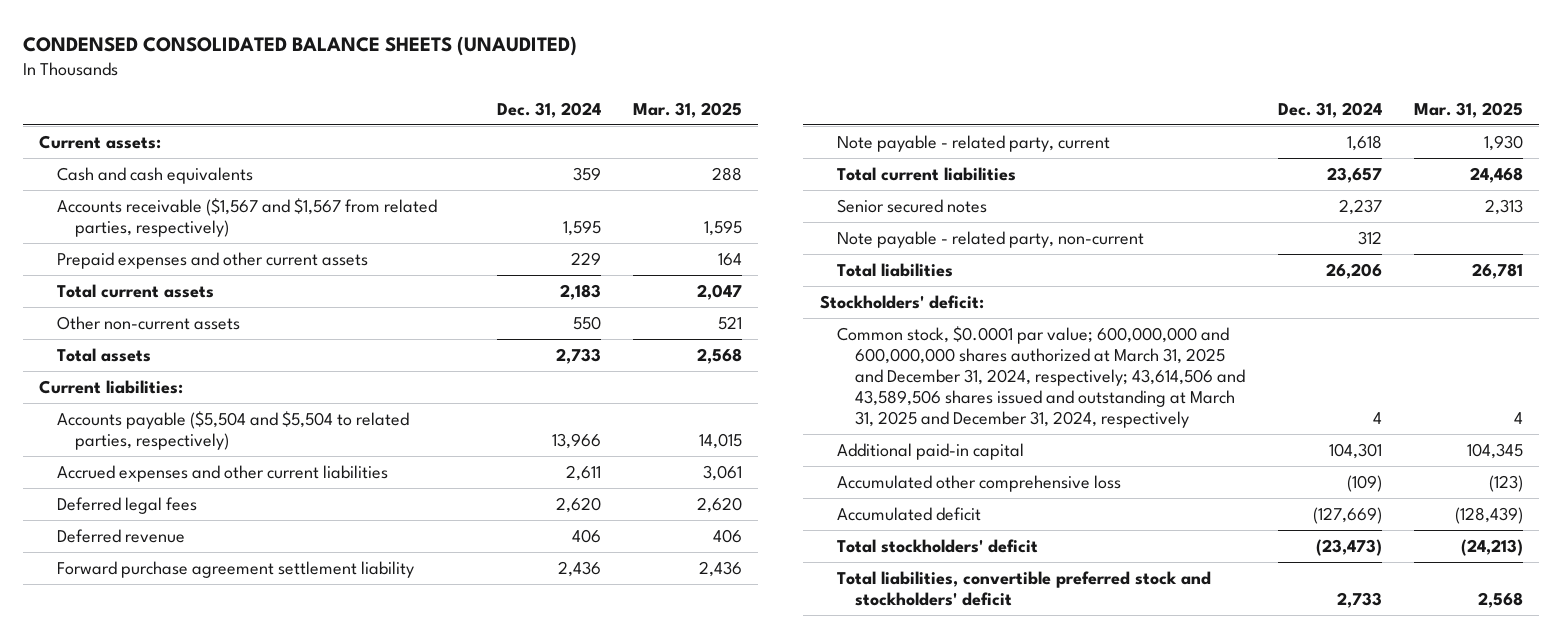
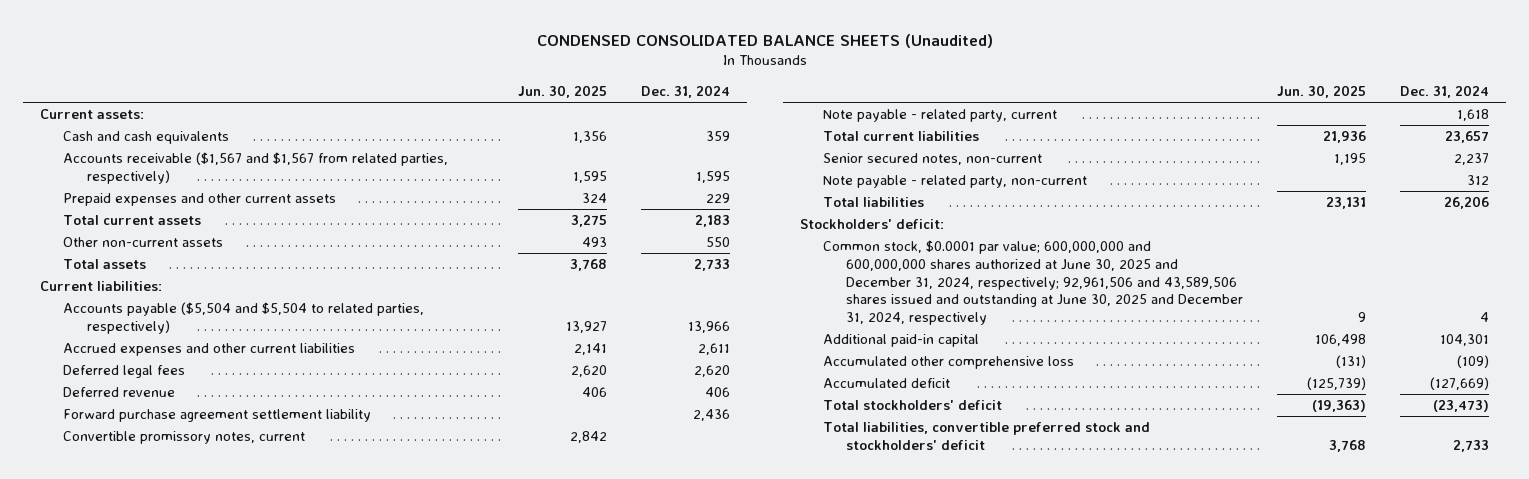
- CONDENSED CONSOLIDATED BALANCE SHEETS (UNAUDITED)
+ CONDENSED CONSOLIDATED BALANCE SHEETS (Unaudited)
- | Dec. 31, 2024 | Mar. 31, 2025
+ | Jun. 30, 2025 | Dec. 31, 2024
+ Convertible promissory notes, current | 2,842 |
- Senior secured notes | 2,237 | 2,313
+ Senior secured notes, non-current | 1,195 | 2,237
- Common stock, $0.0001 par value; 600,000,000 and 600,000,000 shares authorized at March 31, 2025 and December 31, 2024, respectively; 43,614,506 and 43,589,506 shares issued and outstanding at March 31, 2025 and December 31, 2024, respectively | 4 | 4
+ Common stock, $0.0001 par value; 600,000,000 and 600,000,000 shares authorized at June 30, 2025 and December 31, 2024, respectively; 92,961,506 and 43,589,506 shares issued and outstanding at June 30, 2025 and December 31, 2024, respectively | 9 | 4

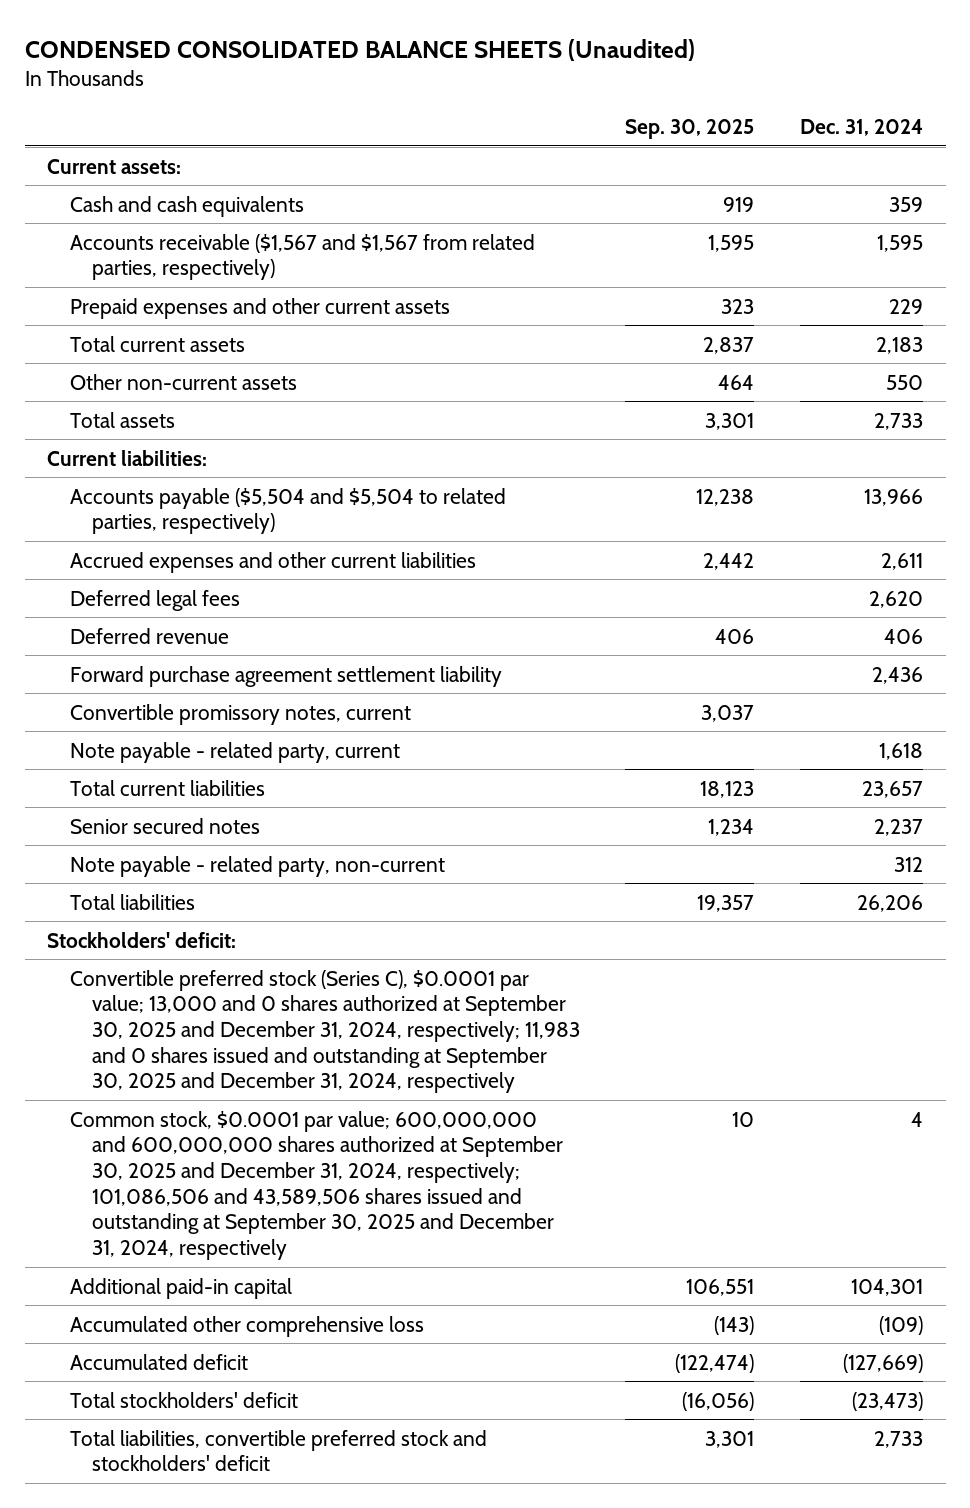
- | Jun. 30, 2025 | Dec. 31, 2024
+ | Sep. 30, 2025 | Dec. 31, 2024
- Senior secured notes, non-current | 1,195 | 2,237
+ Senior secured notes | 1,234 | 2,237
- Common stock, $0.0001 par value; 600,000,000 and 600,000,000 shares authorized at June 30, 2025 and December 31, 2024, respectively; 92,961,506 and 43,589,506 shares issued and outstanding at June 30, 2025 and December 31, 2024, respectively | 9 | 4
+ Convertible preferred stock (Series C), $0.0001 par value; 13,000 and 0 shares authorized at September 30, 2025 and December 31, 2024, respectively; 11,983 and 0 shares issued and outstanding at September 30, 2025 and December 31, 2024, respectively
+ Common stock, $0.0001 par value; 600,000,000 and 600,000,000 shares authorized at September 30, 2025 and December 31, 2024, respectively; 101,086,506 and 43,589,506 shares issued and outstanding at September 30, 2025 and December 31, 2024, respectively | 10 | 4

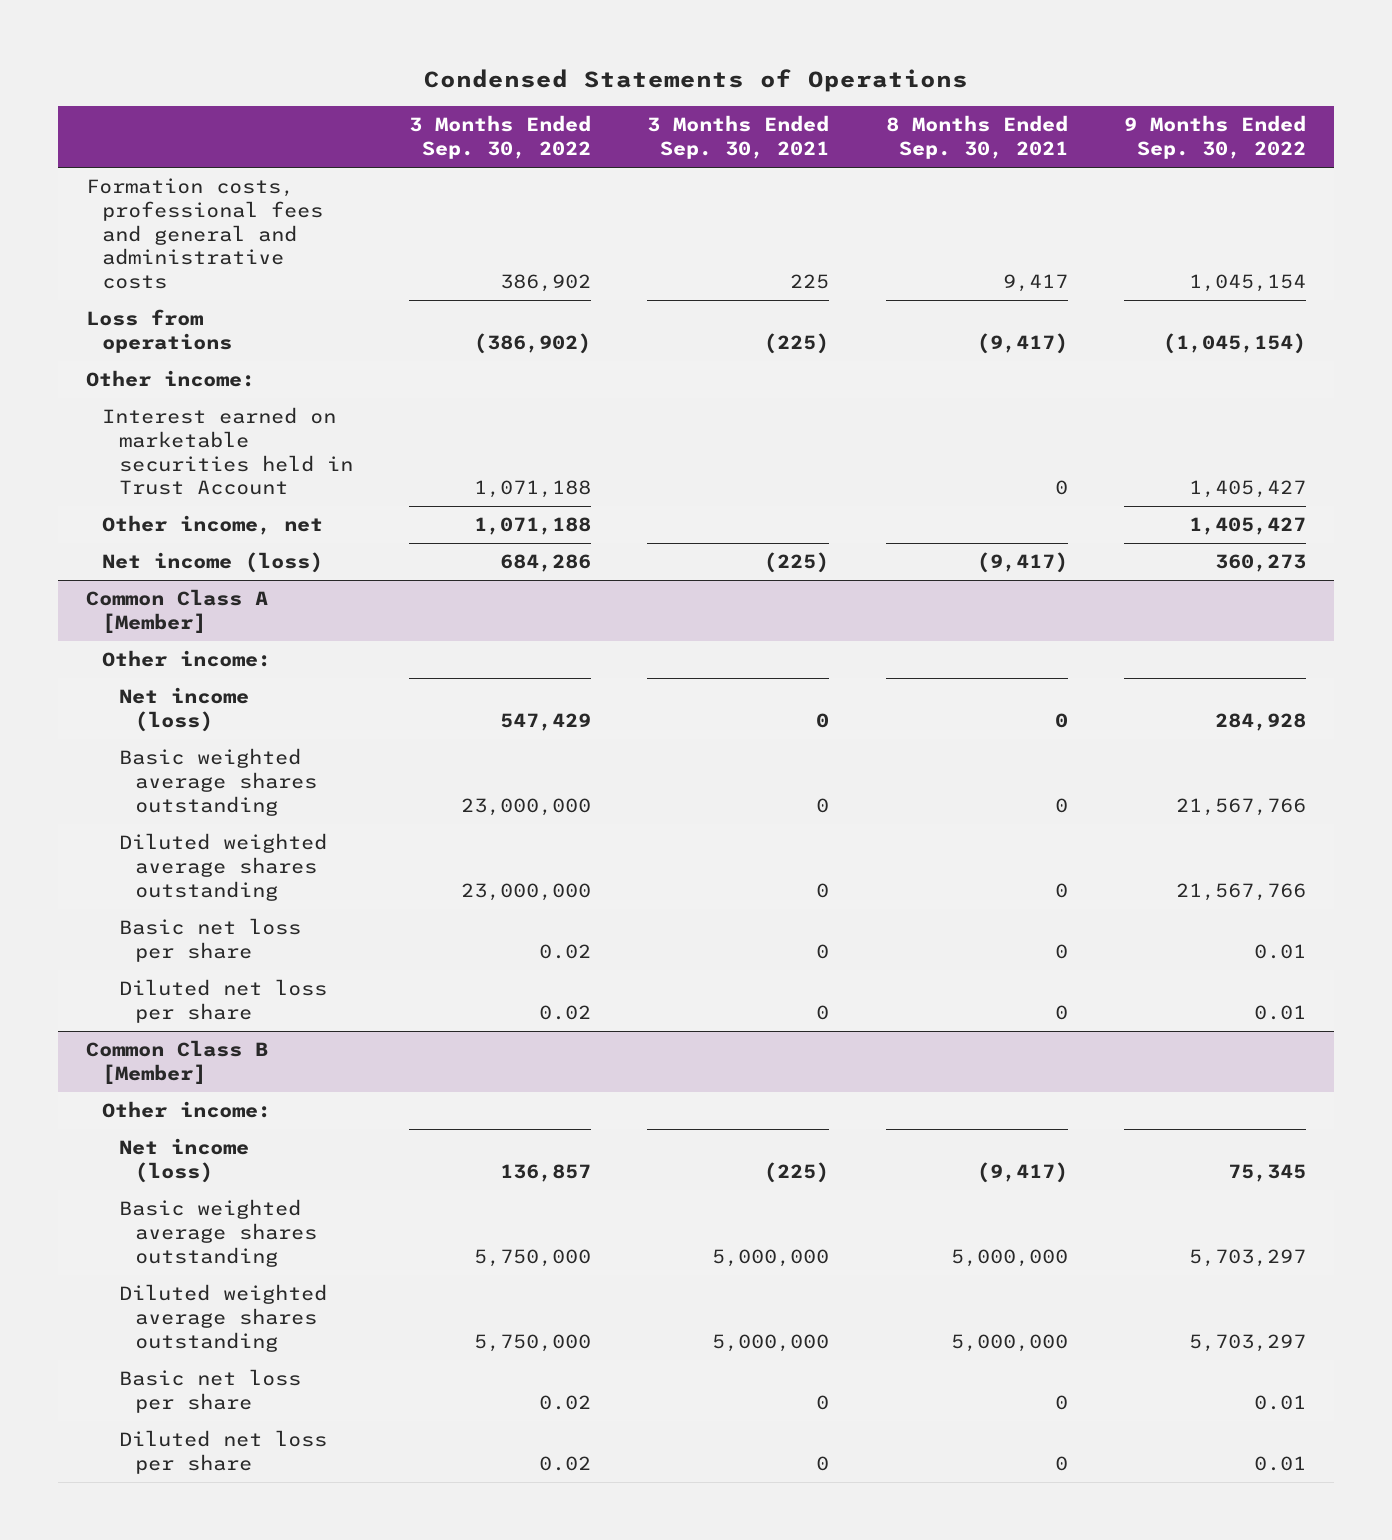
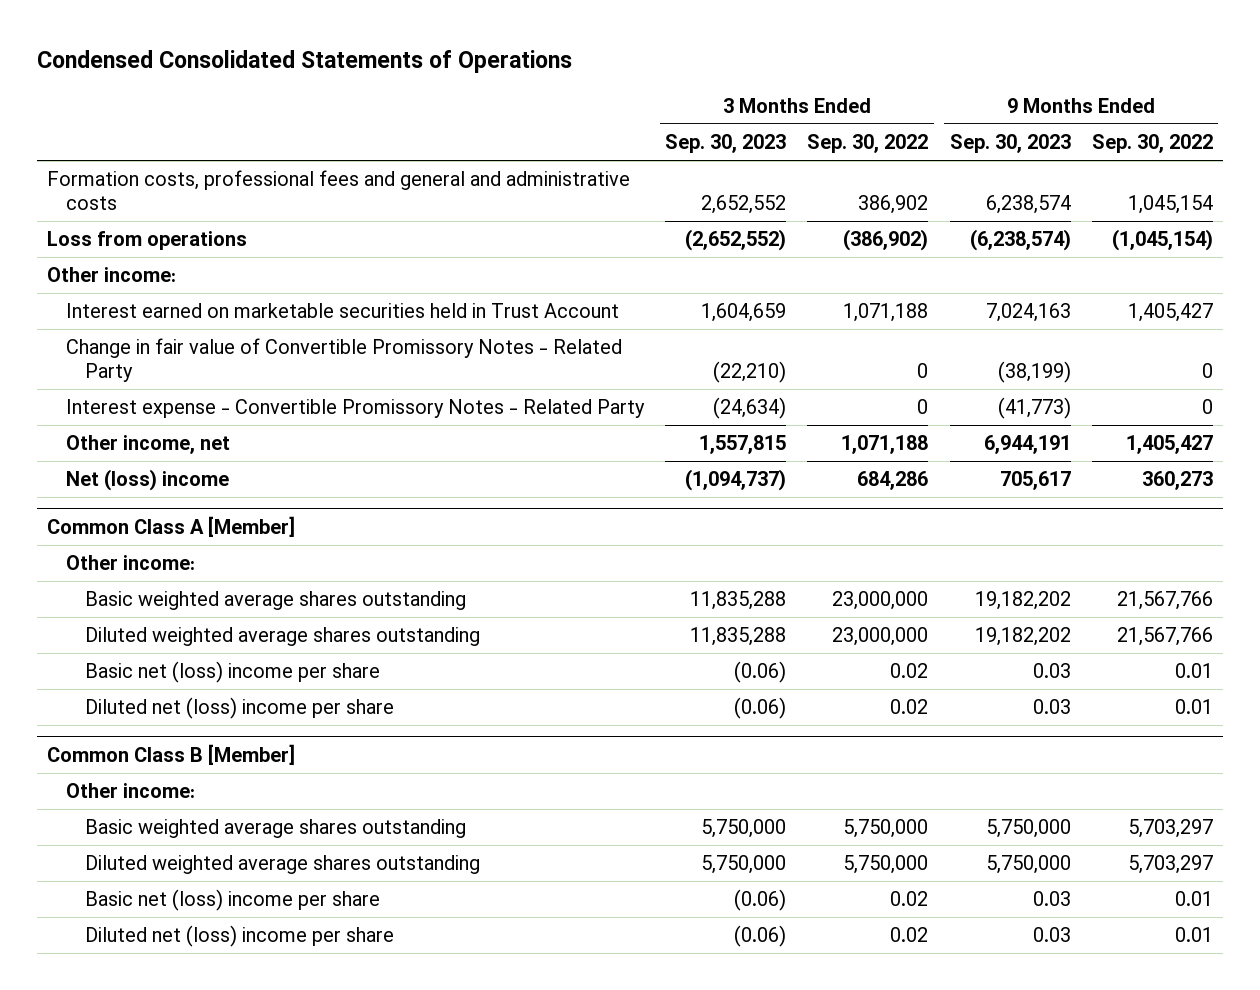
- Condensed Statements of Operations
+ Condensed Consolidated Statements of Operations
- | 3 Months Ended Sep. 30, 2022 | 3 Months Ended Sep. 30, 2021 | 8 Months Ended Sep. 30, 2021 | 9 Months Ended Sep. 30, 2022
+ | 3 Months Ended Sep. 30, 2023 | 3 Months Ended Sep. 30, 2022 | 9 Months Ended Sep. 30, 2023 | 9 Months Ended Sep. 30, 2022
+ Change in fair value of Convertible Promissory Notes - Related Party | (22,210) | 0 | (38,199) | 0
+ Interest expense - Convertible Promissory Notes - Related Party | (24,634) | 0 | (41,773) | 0
- Net income (loss) | 684,286 | (225) | (9,417) | 360,273
+ Net (loss) income | (1,094,737) | 684,286 | 705,617 | 360,273
@ Common Class A [Member]
- Net income (loss) | 547,429 | 0 | 0 | 284,928
- Basic net loss per share | 0.02 | 0 | 0 | 0.01
- Diluted net loss per share | 0.02 | 0 | 0 | 0.01
+ Basic net (loss) income per share | (0.06) | 0.02 | 0.03 | 0.01
+ Diluted net (loss) income per share | (0.06) | 0.02 | 0.03 | 0.01
@ Common Class B [Member]
- Net income (loss) | 136,857 | (225) | (9,417) | 75,345
- Basic net loss per share | 0.02 | 0 | 0 | 0.01
- Diluted net loss per share | 0.02 | 0 | 0 | 0.01
+ Basic net (loss) income per share | (0.06) | 0.02 | 0.03 | 0.01
+ Diluted net (loss) income per share | (0.06) | 0.02 | 0.03 | 0.01

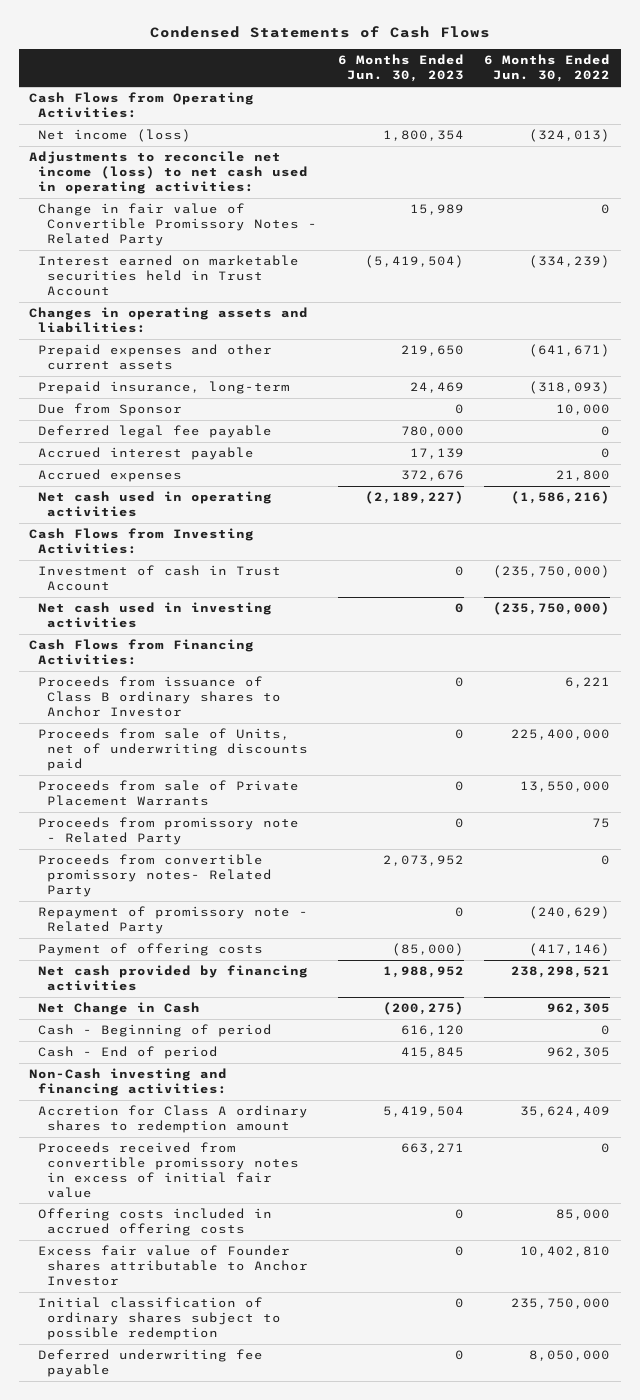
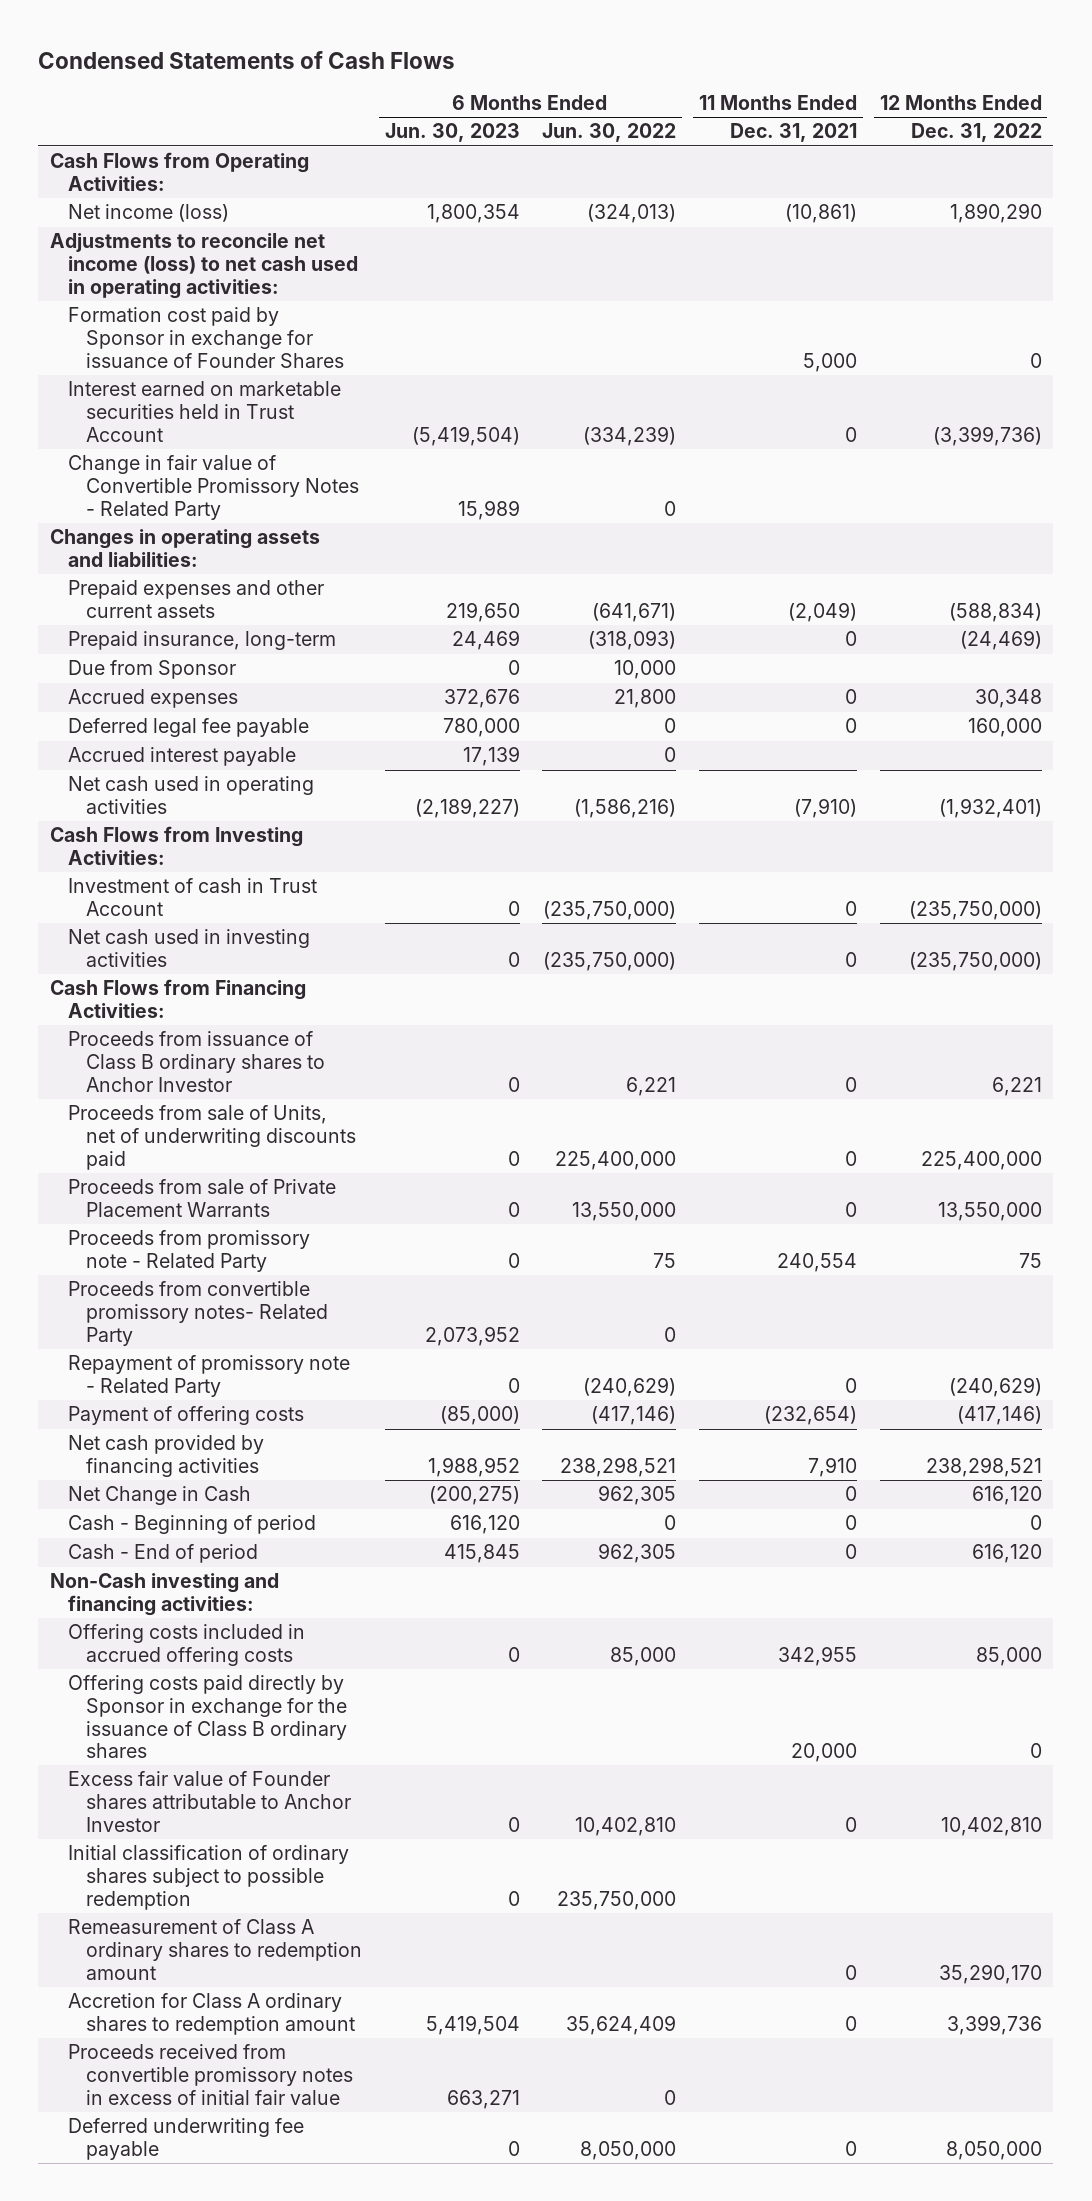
- | 6 Months Ended Jun. 30, 2023 | 6 Months Ended Jun. 30, 2022
+ | 6 Months Ended Jun. 30, 2023 | 6 Months Ended Jun. 30, 2022 | 11 Months Ended Dec. 31, 2021 | 12 Months Ended Dec. 31, 2022
+ Formation cost paid by Sponsor in exchange for issuance of Founder Shares | | | 5,000 | 0
moved down: Change in fair value of Convertible Promissory Notes - Related Party | 15,989 | 0 | |
moved up: Accrued expenses | 372,676 | 21,800 | 0 | 30,348
+ Offering costs paid directly by Sponsor in exchange for the issuance of Class B ordinary shares | | | 20,000 | 0
+ Remeasurement of Class A ordinary shares to redemption amount | | | 0 | 35,290,170
moved down: Accretion for Class A ordinary shares to redemption amount | 5,419,504 | 35,624,409 | 0 | 3,399,736
moved down: Proceeds received from convertible promissory notes in excess of initial fair value | 663,271 | 0 | |

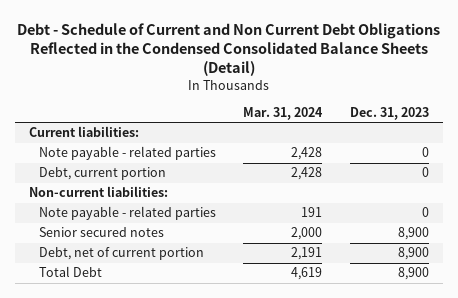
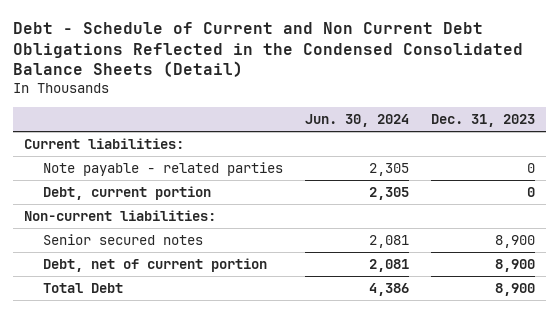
- | Mar. 31, 2024 | Dec. 31, 2023
+ | Jun. 30, 2024 | Dec. 31, 2023
- Note payable - related parties | 191 | 0

